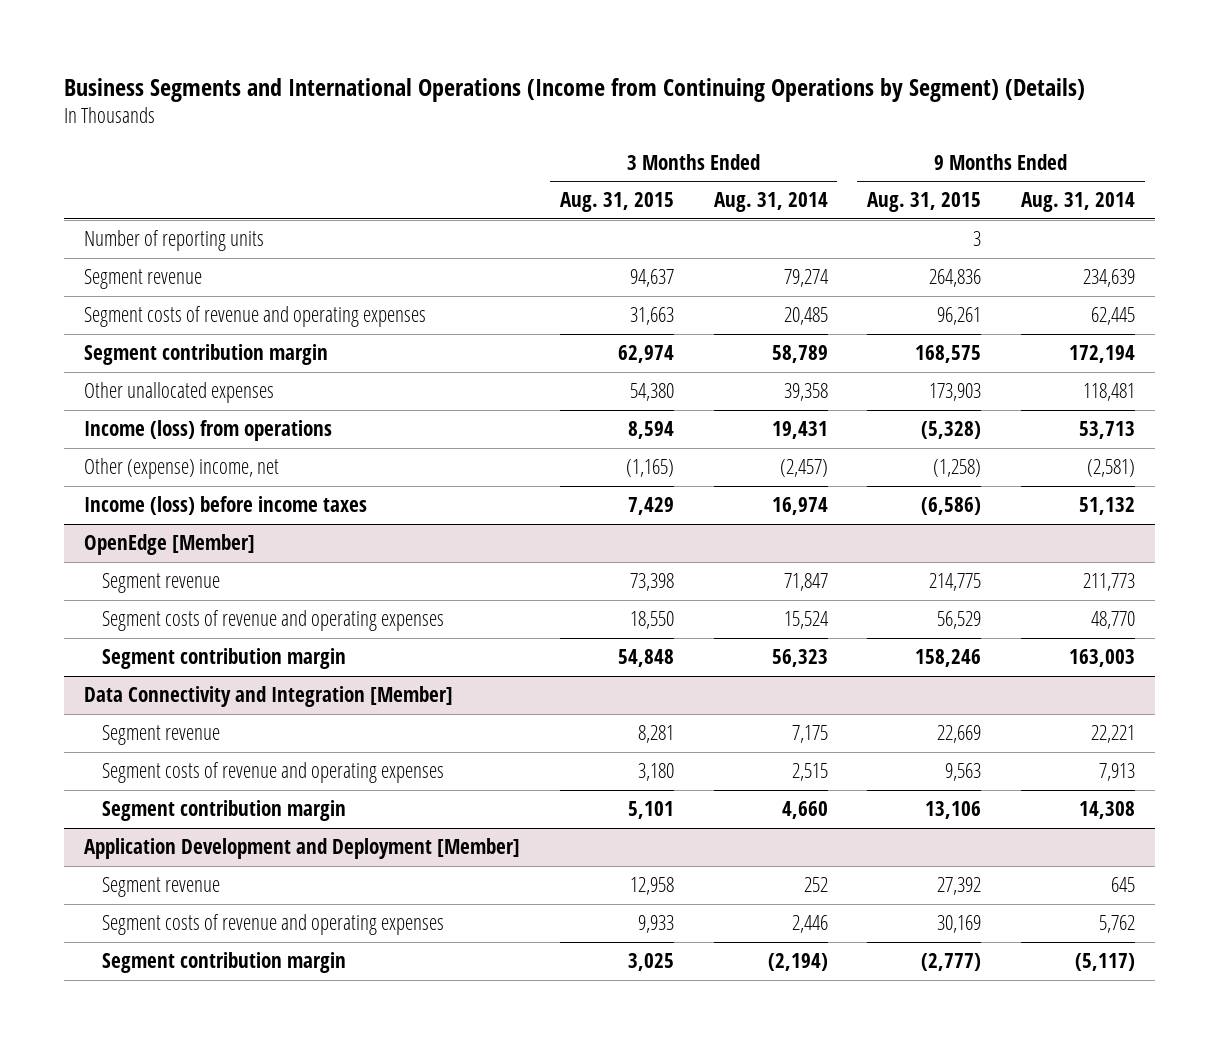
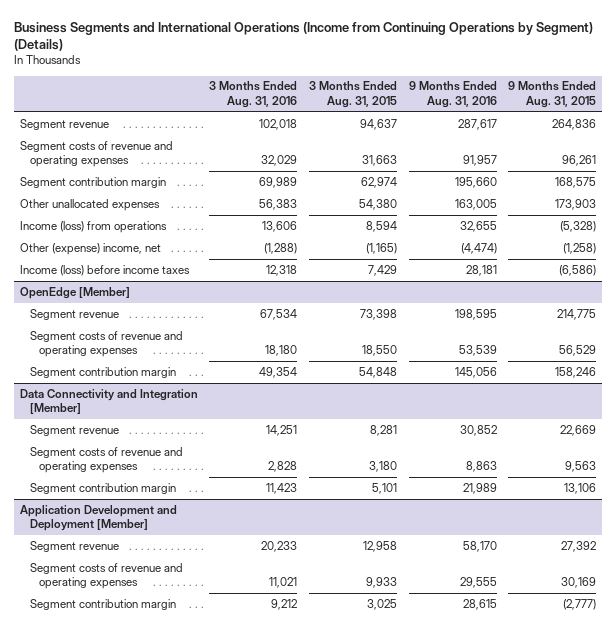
- | 3 Months Ended Aug. 31, 2015 | 3 Months Ended Aug. 31, 2014 | 9 Months Ended Aug. 31, 2015 | 9 Months Ended Aug. 31, 2014
+ | 3 Months Ended Aug. 31, 2016 | 3 Months Ended Aug. 31, 2015 | 9 Months Ended Aug. 31, 2016 | 9 Months Ended Aug. 31, 2015
- Number of reporting units | | | 3 |

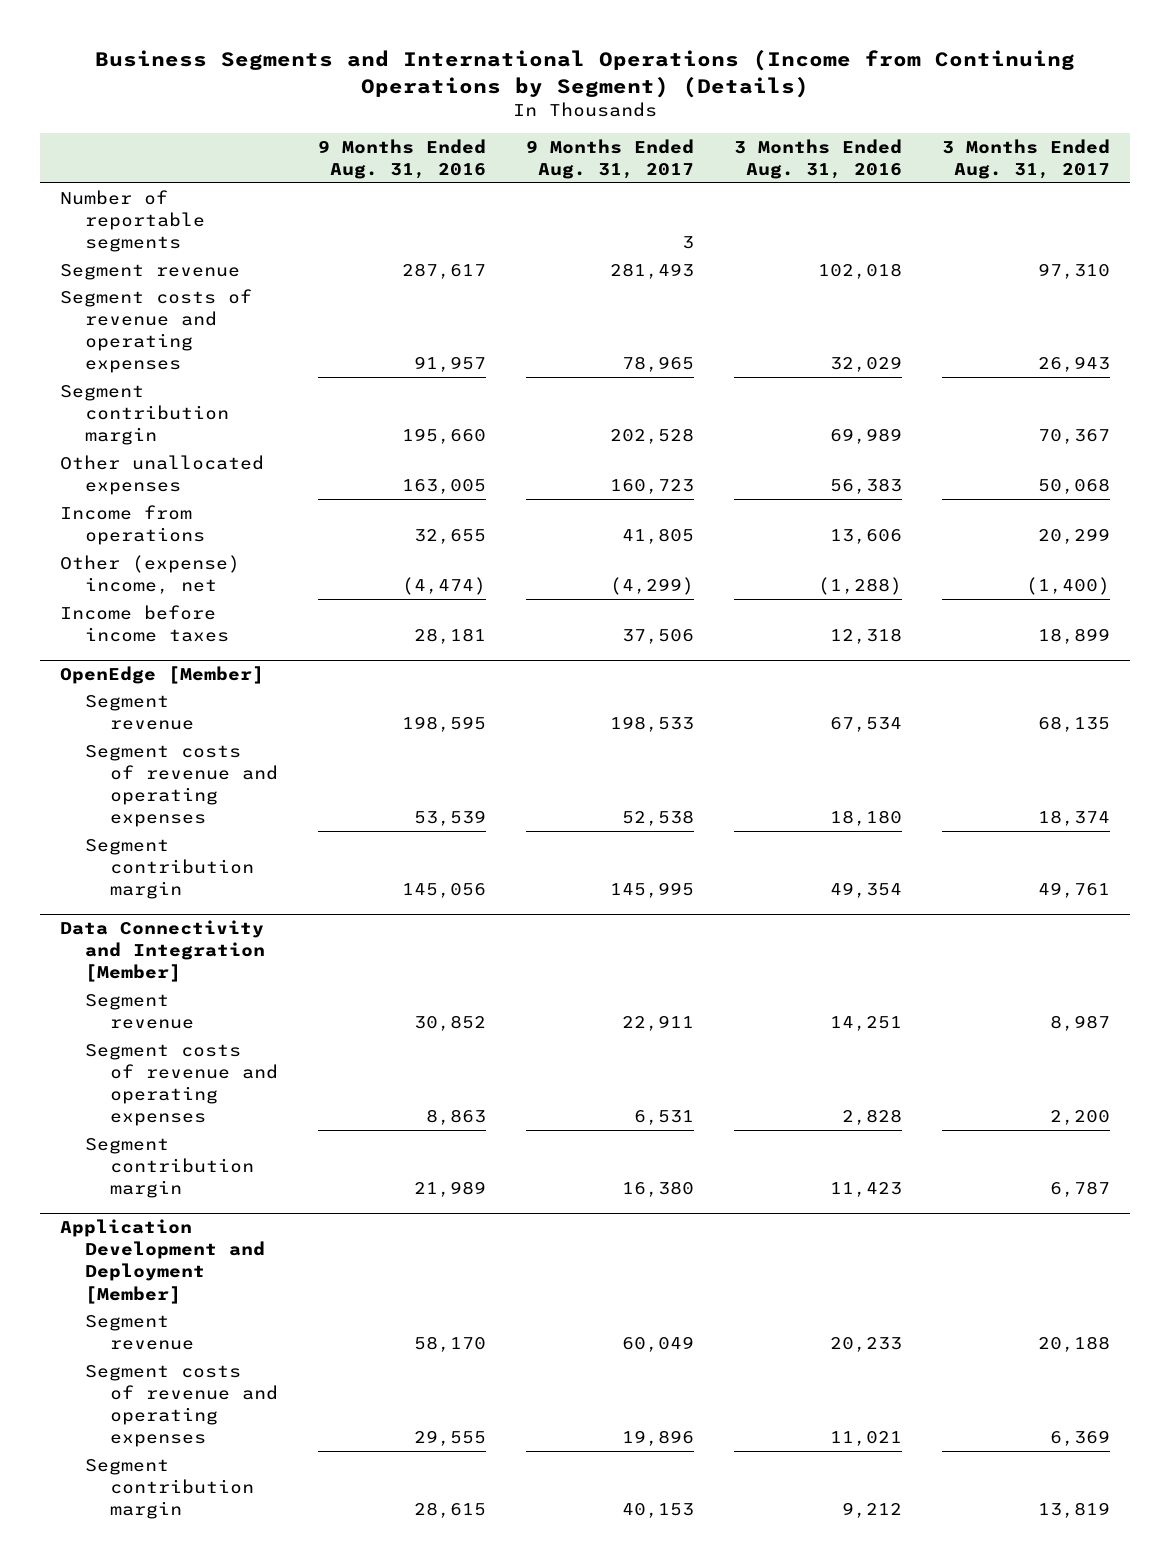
- | 3 Months Ended Aug. 31, 2016 | 3 Months Ended Aug. 31, 2015 | 9 Months Ended Aug. 31, 2016 | 9 Months Ended Aug. 31, 2015
+ | 9 Months Ended Aug. 31, 2016 | 9 Months Ended Aug. 31, 2017 | 3 Months Ended Aug. 31, 2016 | 3 Months Ended Aug. 31, 2017
+ Number of reportable segments | | 3 | |
- Income (loss) from operations | 13,606 | 8,594 | 32,655 | (5,328)
+ Income from operations | 32,655 | 41,805 | 13,606 | 20,299
- Income (loss) before income taxes | 12,318 | 7,429 | 28,181 | (6,586)
+ Income before income taxes | 28,181 | 37,506 | 12,318 | 18,899

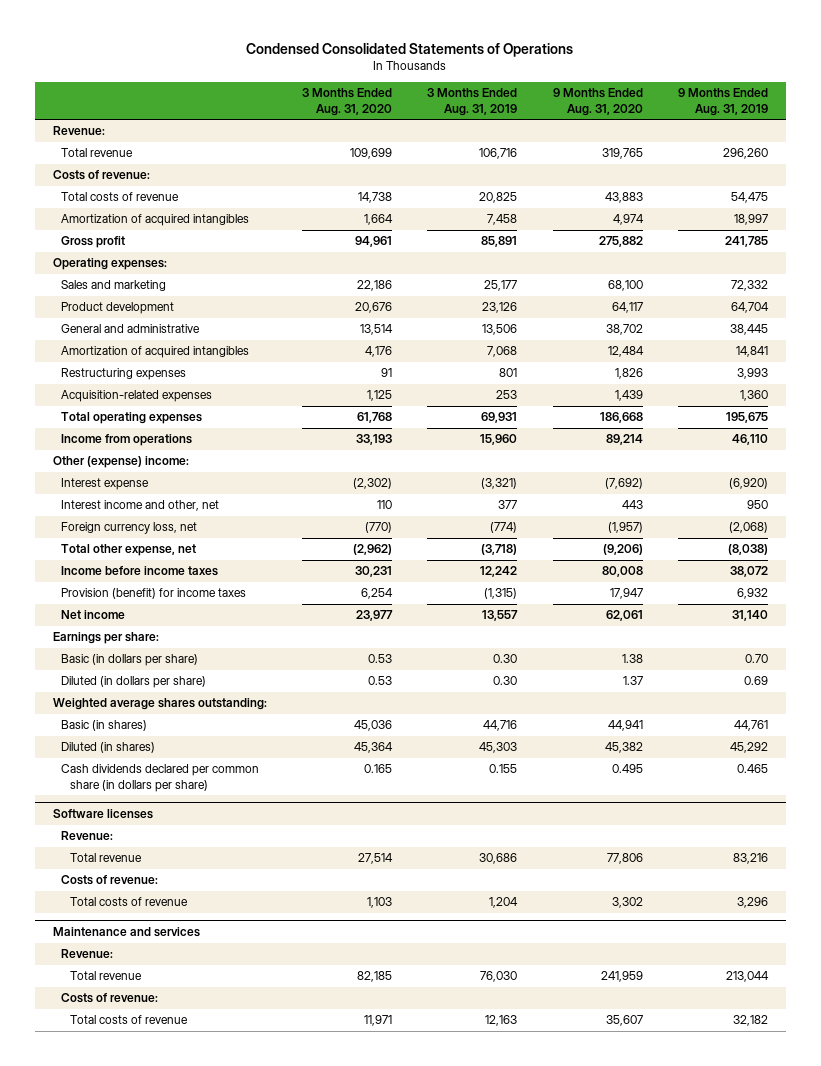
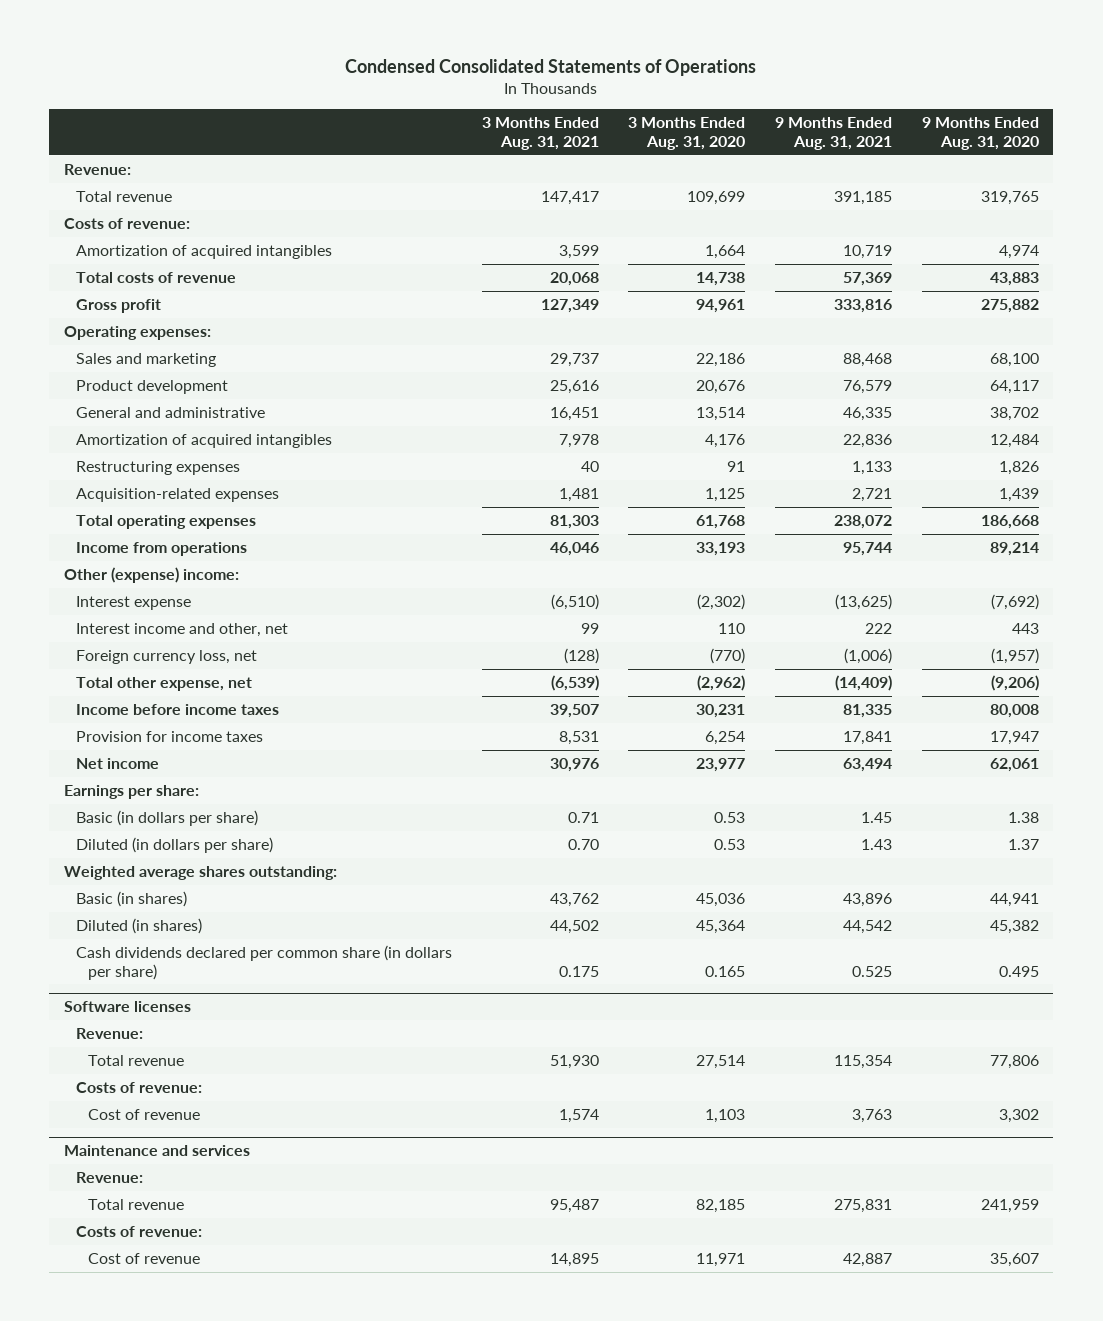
- | 3 Months Ended Aug. 31, 2020 | 3 Months Ended Aug. 31, 2019 | 9 Months Ended Aug. 31, 2020 | 9 Months Ended Aug. 31, 2019
+ | 3 Months Ended Aug. 31, 2021 | 3 Months Ended Aug. 31, 2020 | 9 Months Ended Aug. 31, 2021 | 9 Months Ended Aug. 31, 2020
moved down: Total costs of revenue | 20,068 | 14,738 | 57,369 | 43,883
- Provision (benefit) for income taxes | 6,254 | (1,315) | 17,947 | 6,932
+ Provision for income taxes | 8,531 | 6,254 | 17,841 | 17,947
@ Software licenses
- Total costs of revenue | 1,103 | 1,204 | 3,302 | 3,296
+ Cost of revenue | 1,574 | 1,103 | 3,763 | 3,302
@ Maintenance and services
- Total costs of revenue | 11,971 | 12,163 | 35,607 | 32,182
+ Cost of revenue | 14,895 | 11,971 | 42,887 | 35,607

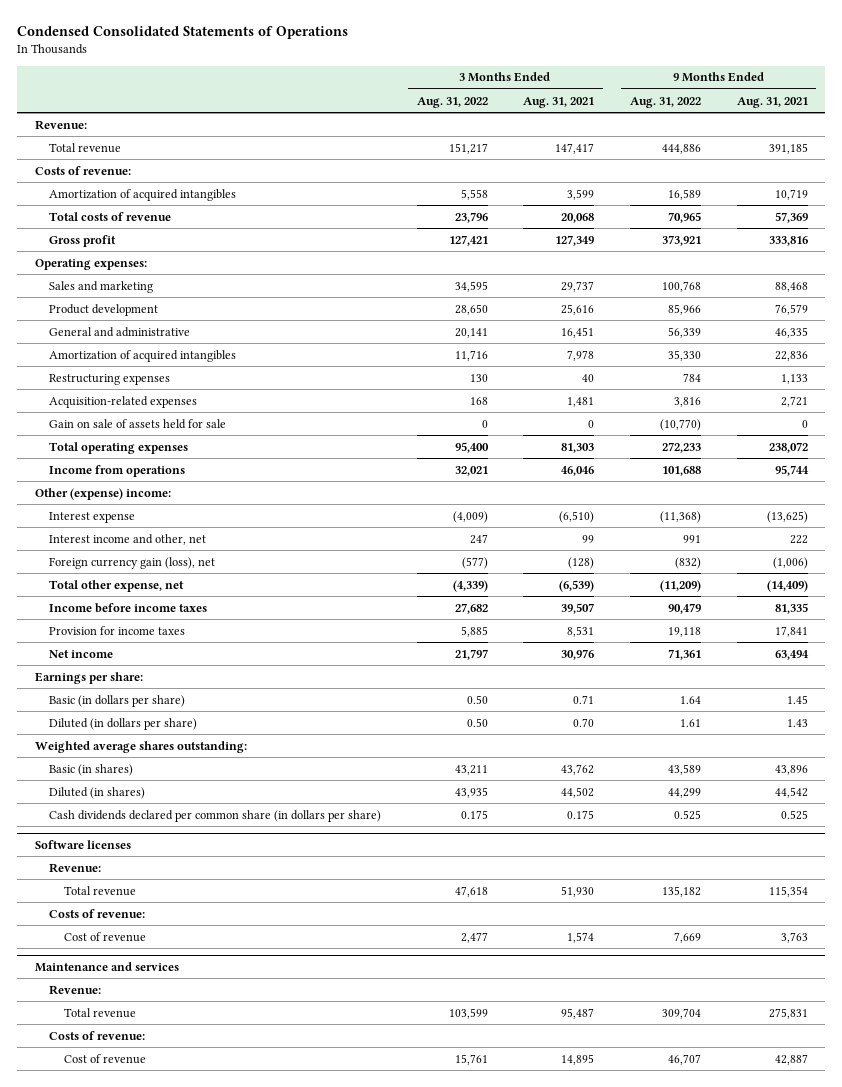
- | 3 Months Ended Aug. 31, 2021 | 3 Months Ended Aug. 31, 2020 | 9 Months Ended Aug. 31, 2021 | 9 Months Ended Aug. 31, 2020
+ | 3 Months Ended Aug. 31, 2022 | 3 Months Ended Aug. 31, 2021 | 9 Months Ended Aug. 31, 2022 | 9 Months Ended Aug. 31, 2021
+ Gain on sale of assets held for sale | 0 | 0 | (10,770) | 0
- Foreign currency loss, net | (128) | (770) | (1,006) | (1,957)
+ Foreign currency gain (loss), net | (577) | (128) | (832) | (1,006)

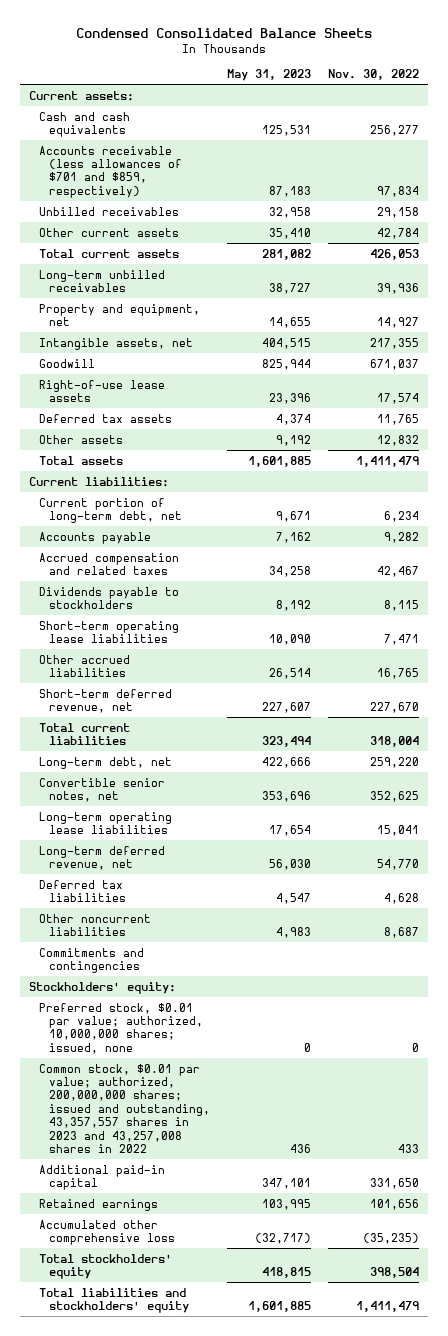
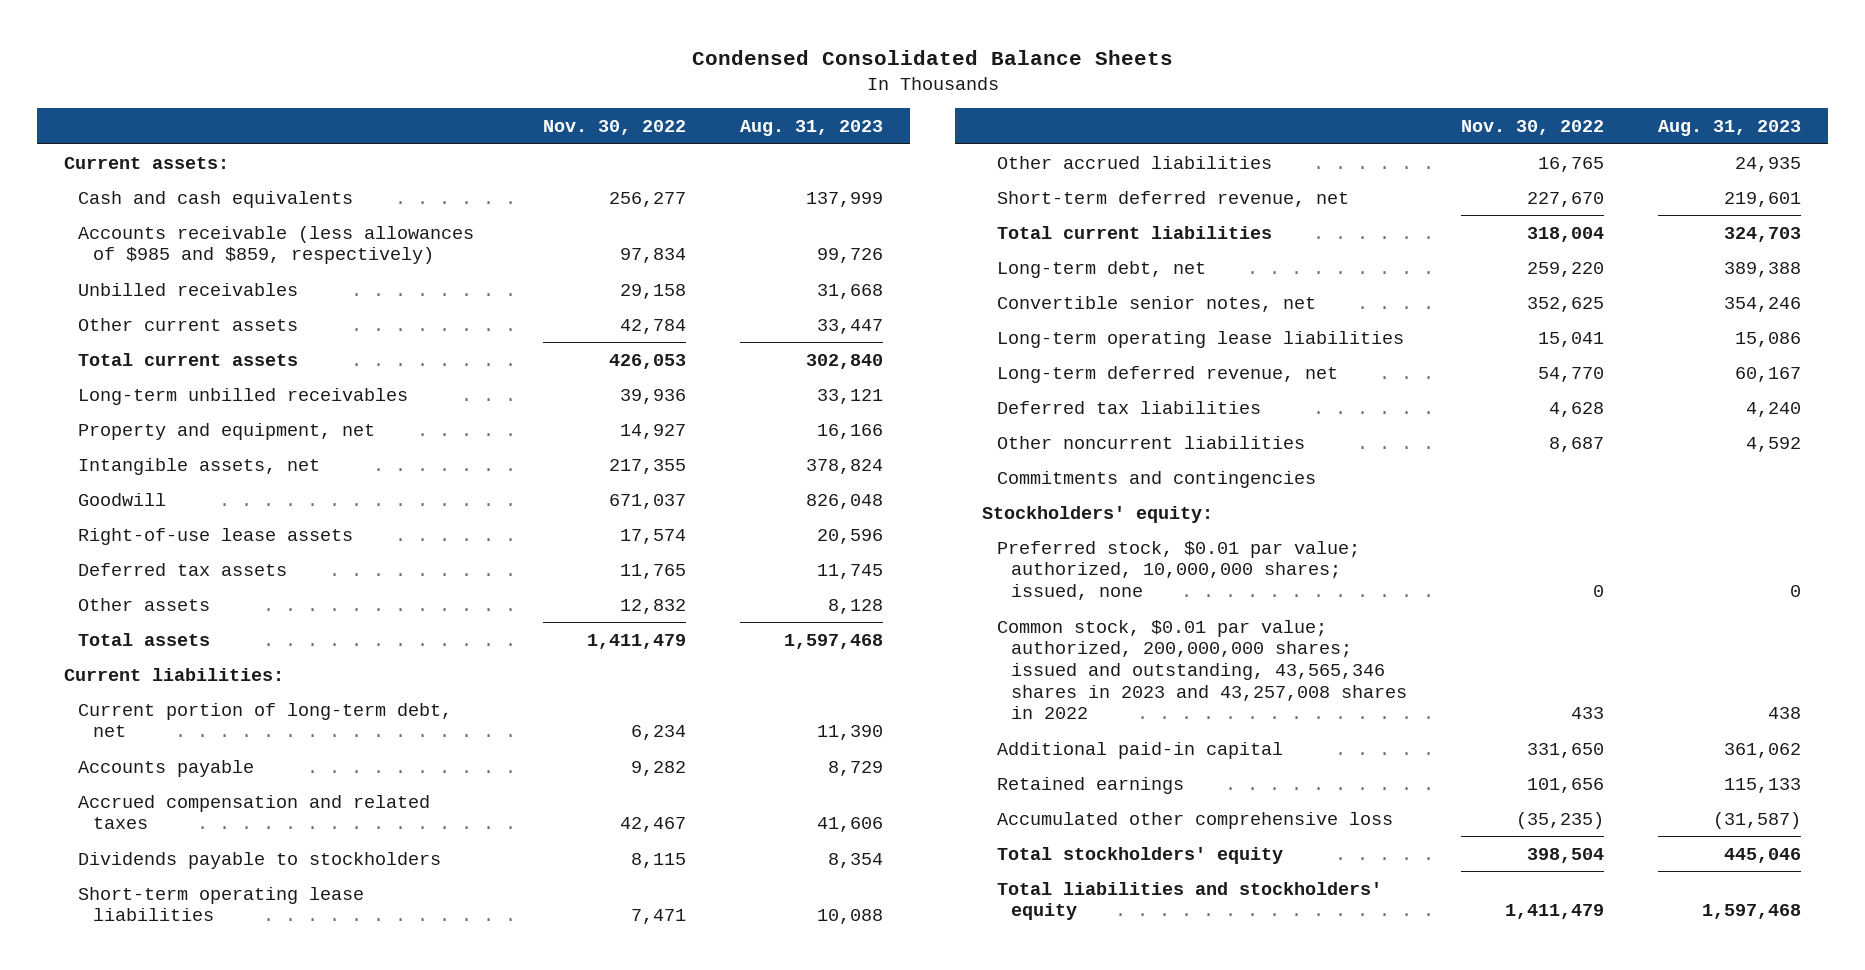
- | May 31, 2023 | Nov. 30, 2022
+ | Nov. 30, 2022 | Aug. 31, 2023
- Accounts receivable (less allowances of $701 and $859, respectively) | 87,183 | 97,834
+ Accounts receivable (less allowances of $985 and $859, respectively) | 97,834 | 99,726
- Common stock, $0.01 par value; authorized, 200,000,000 shares; issued and outstanding, 43,357,557 shares in 2023 and 43,257,008 shares in 2022 | 436 | 433
+ Common stock, $0.01 par value; authorized, 200,000,000 shares; issued and outstanding, 43,565,346 shares in 2023 and 43,257,008 shares in 2022 | 433 | 438

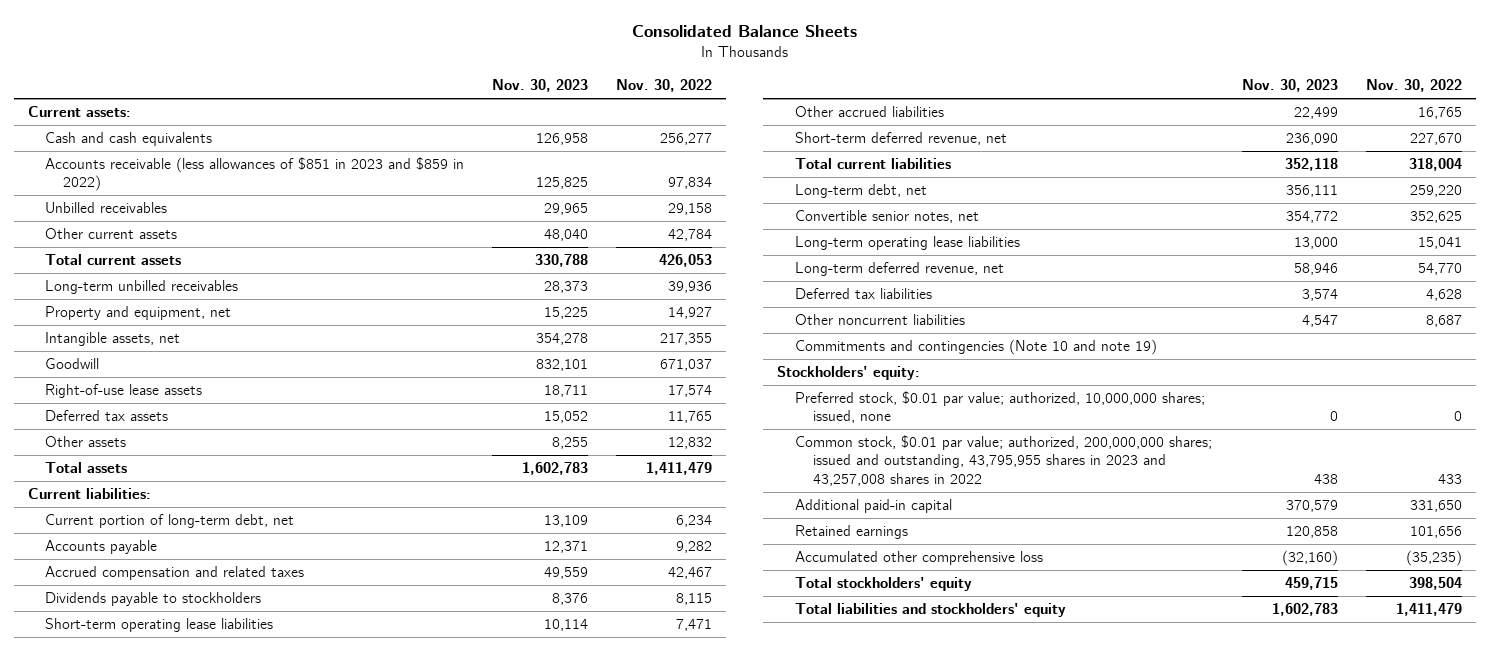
- Condensed Consolidated Balance Sheets
+ Consolidated Balance Sheets
- | Nov. 30, 2022 | Aug. 31, 2023
+ | Nov. 30, 2023 | Nov. 30, 2022
- Accounts receivable (less allowances of $985 and $859, respectively) | 97,834 | 99,726
+ Accounts receivable (less allowances of $851 in 2023 and $859 in 2022) | 125,825 | 97,834
- Commitments and contingencies
+ Commitments and contingencies (Note 10 and note 19)
- Common stock, $0.01 par value; authorized, 200,000,000 shares; issued and outstanding, 43,565,346 shares in 2023 and 43,257,008 shares in 2022 | 433 | 438
+ Common stock, $0.01 par value; authorized, 200,000,000 shares; issued and outstanding, 43,795,955 shares in 2023 and 43,257,008 shares in 2022 | 438 | 433

